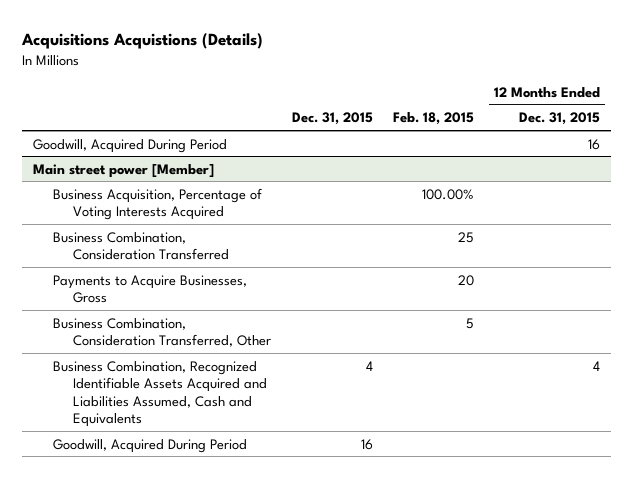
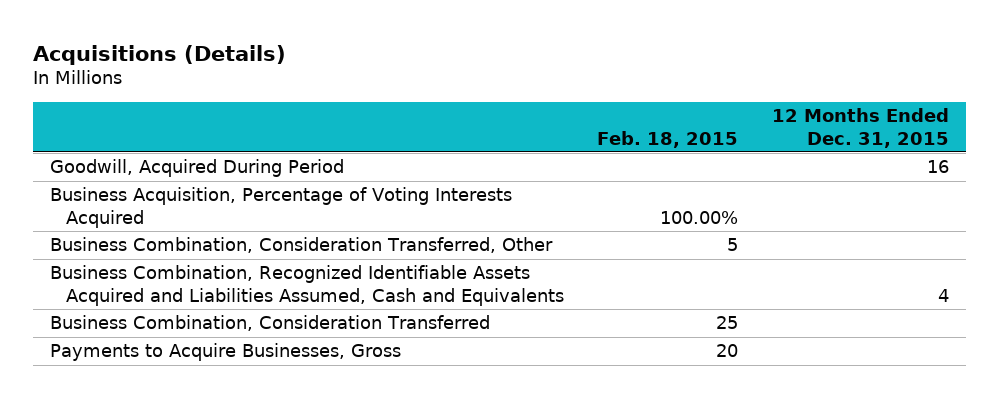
- Acquisitions Acquistions (Details)
+ Acquisitions (Details)
- | Dec. 31, 2015 | Feb. 18, 2015 | 12 Months Ended Dec. 31, 2015
+ | Feb. 18, 2015 | 12 Months Ended Dec. 31, 2015
- Main street power [Member]
- Business Acquisition, Percentage of Voting Interests Acquired | | 100.00% |
- Business Combination, Consideration Transferred | | 25 |
- Payments to Acquire Businesses, Gross | | 20 |
- Business Combination, Consideration Transferred, Other | | 5 |
- Business Combination, Recognized Identifiable Assets Acquired and Liabilities Assumed, Cash and Equivalents | 4 | | 4
- Goodwill, Acquired During Period | 16 | |
+ Business Acquisition, Percentage of Voting Interests Acquired | 100.00% |
+ Business Combination, Consideration Transferred, Other | 5 |
+ Business Combination, Recognized Identifiable Assets Acquired and Liabilities Assumed, Cash and Equivalents | | 4
+ Business Combination, Consideration Transferred | 25 |
+ Payments to Acquire Businesses, Gross | 20 |

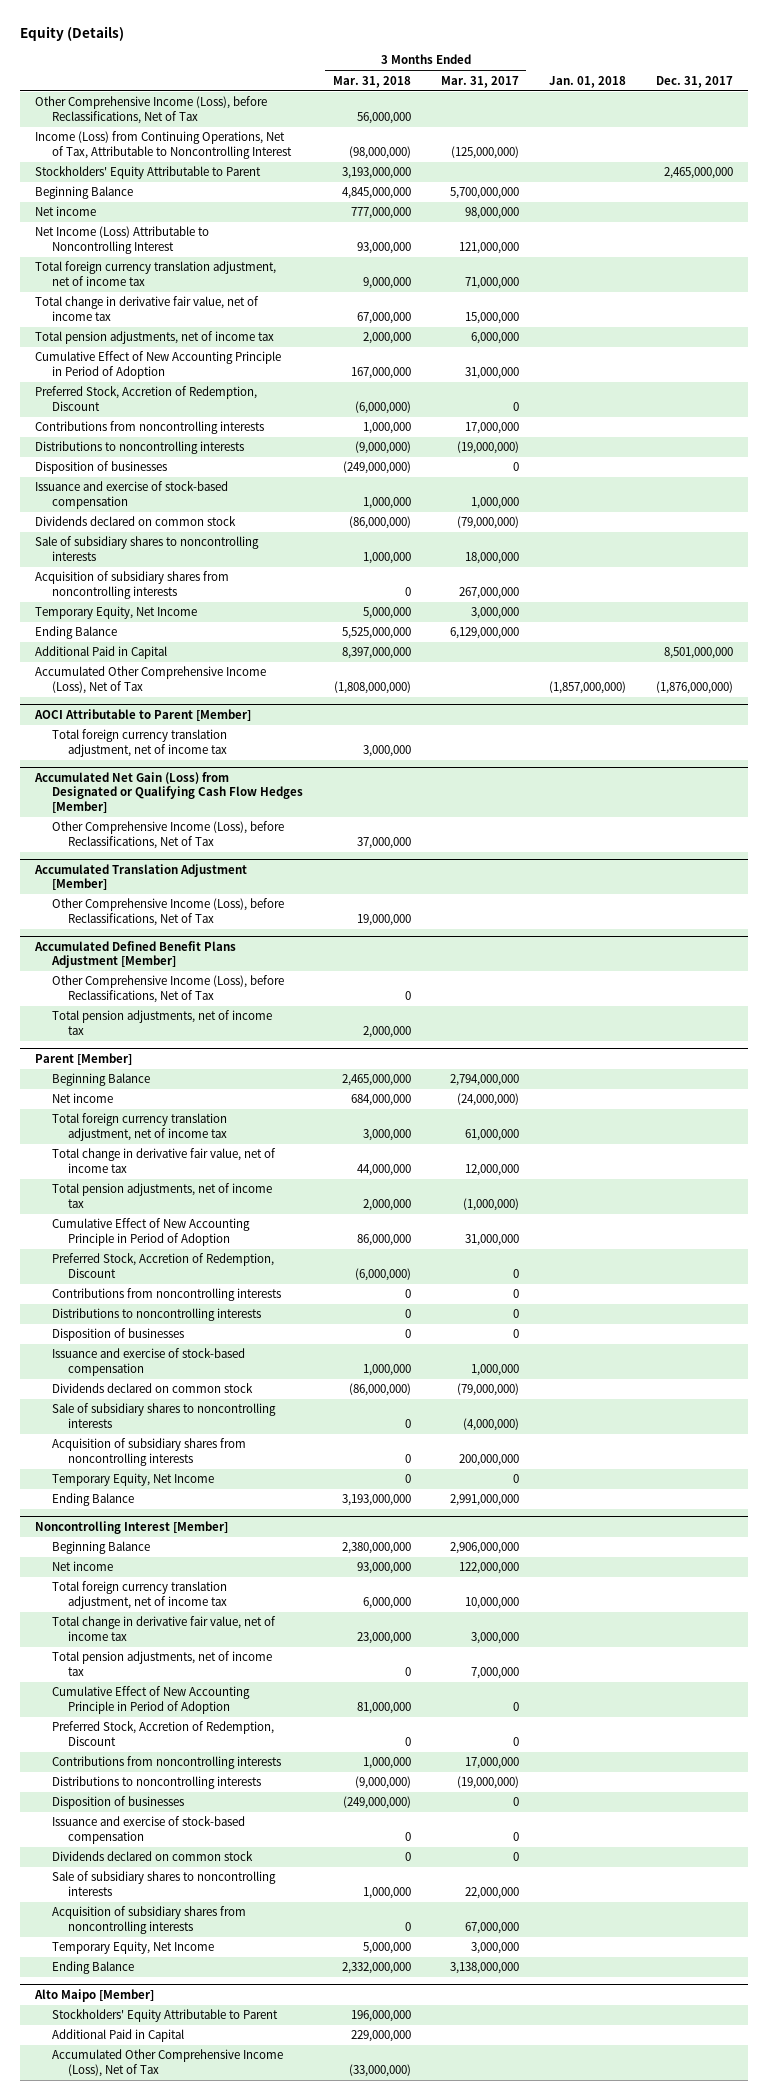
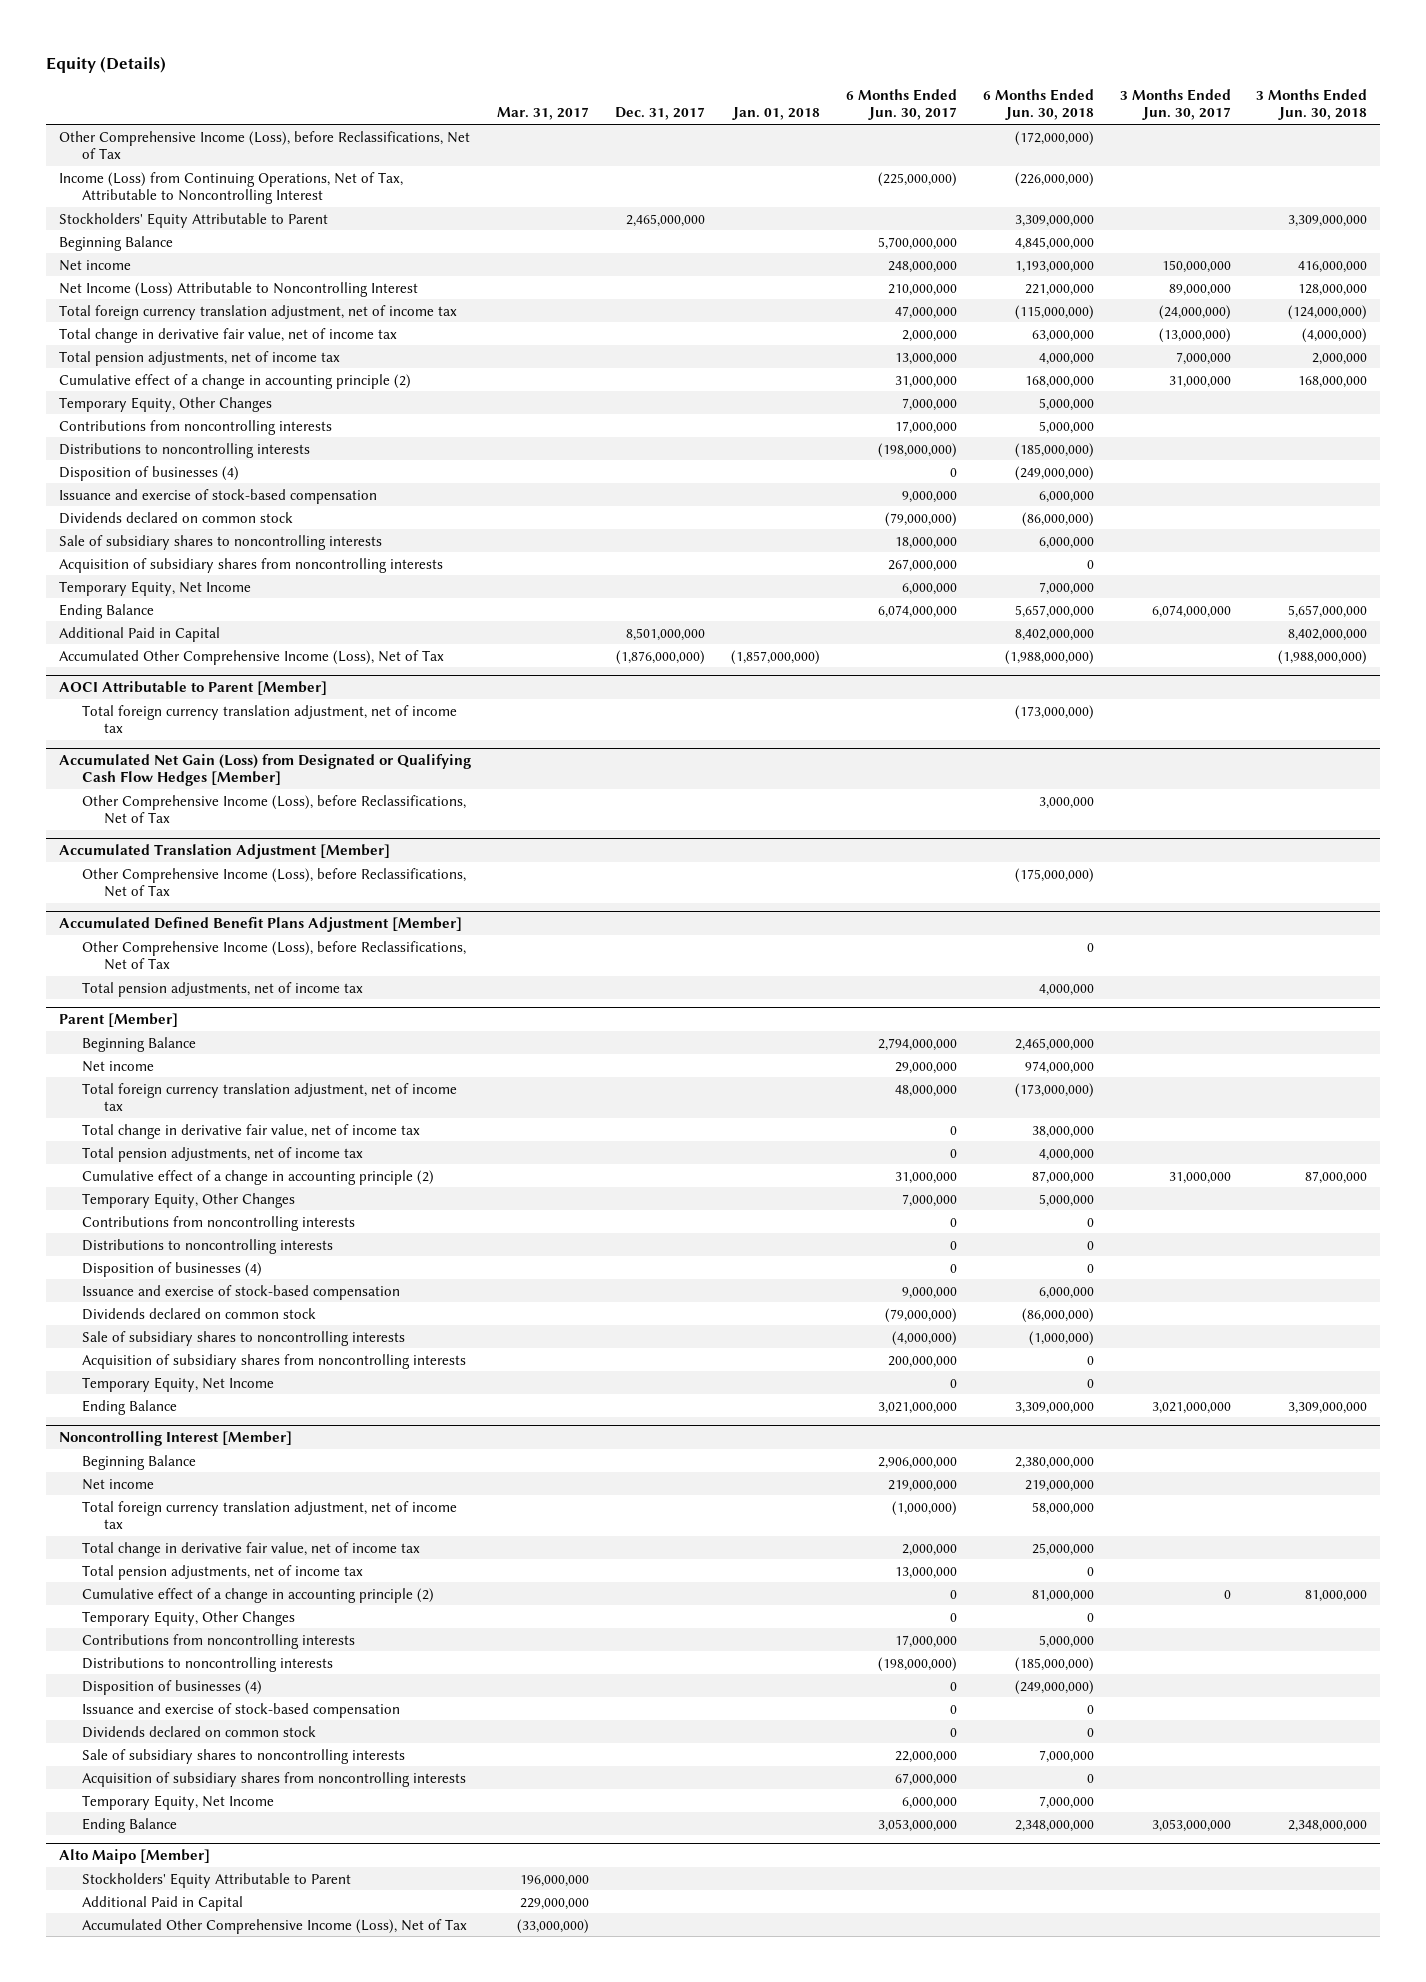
- | 3 Months Ended Mar. 31, 2018 | 3 Months Ended Mar. 31, 2017 | Jan. 01, 2018 | Dec. 31, 2017
+ | Mar. 31, 2017 | Dec. 31, 2017 | Jan. 01, 2018 | 6 Months Ended Jun. 30, 2017 | 6 Months Ended Jun. 30, 2018 | 3 Months Ended Jun. 30, 2017 | 3 Months Ended Jun. 30, 2018
- Cumulative Effect of New Accounting Principle in Period of Adoption | 167,000,000 | 31,000,000 | |
- Preferred Stock, Accretion of Redemption, Discount | (6,000,000) | 0 | |
+ Cumulative effect of a change in accounting principle (2) | | | | 31,000,000 | 168,000,000 | 31,000,000 | 168,000,000
+ Temporary Equity, Other Changes | | | | 7,000,000 | 5,000,000 | |
- Disposition of businesses | (249,000,000) | 0 | |
+ Disposition of businesses (4) | | | | 0 | (249,000,000) | |
@ Parent [Member]
- Cumulative Effect of New Accounting Principle in Period of Adoption | 86,000,000 | 31,000,000 | |
- Preferred Stock, Accretion of Redemption, Discount | (6,000,000) | 0 | |
+ Cumulative effect of a change in accounting principle (2) | | | | 31,000,000 | 87,000,000 | 31,000,000 | 87,000,000
+ Temporary Equity, Other Changes | | | | 7,000,000 | 5,000,000 | |
- Disposition of businesses | 0 | 0 | |
+ Disposition of businesses (4) | | | | 0 | 0 | |
@ Noncontrolling Interest [Member]
- Cumulative Effect of New Accounting Principle in Period of Adoption | 81,000,000 | 0 | |
- Preferred Stock, Accretion of Redemption, Discount | 0 | 0 | |
+ Cumulative effect of a change in accounting principle (2) | | | | 0 | 81,000,000 | 0 | 81,000,000
+ Temporary Equity, Other Changes | | | | 0 | 0 | |
- Disposition of businesses | (249,000,000) | 0 | |
+ Disposition of businesses (4) | | | | 0 | (249,000,000) | |

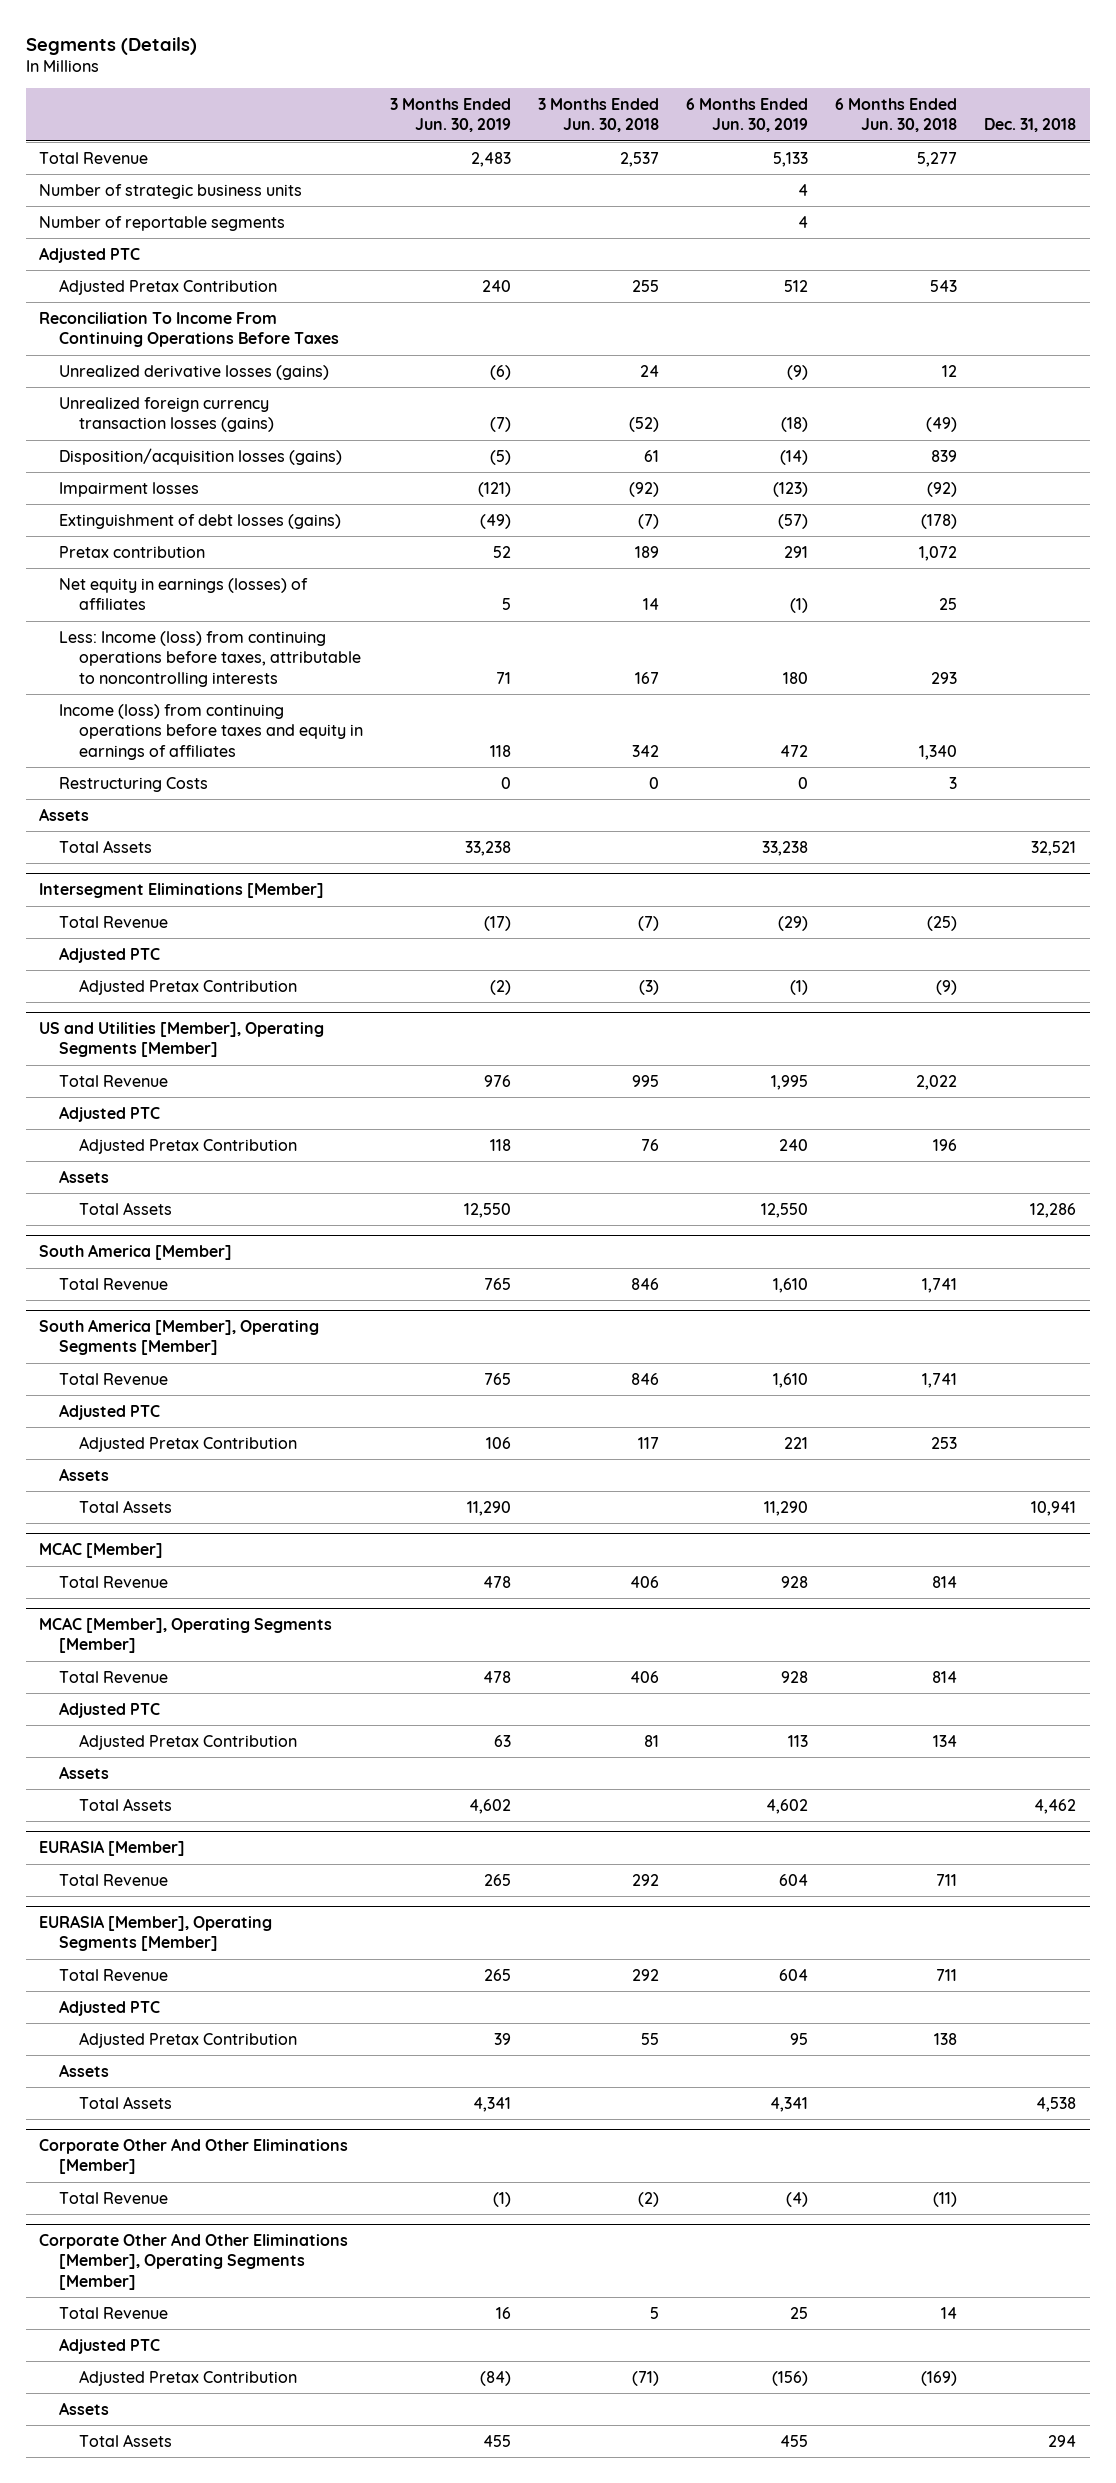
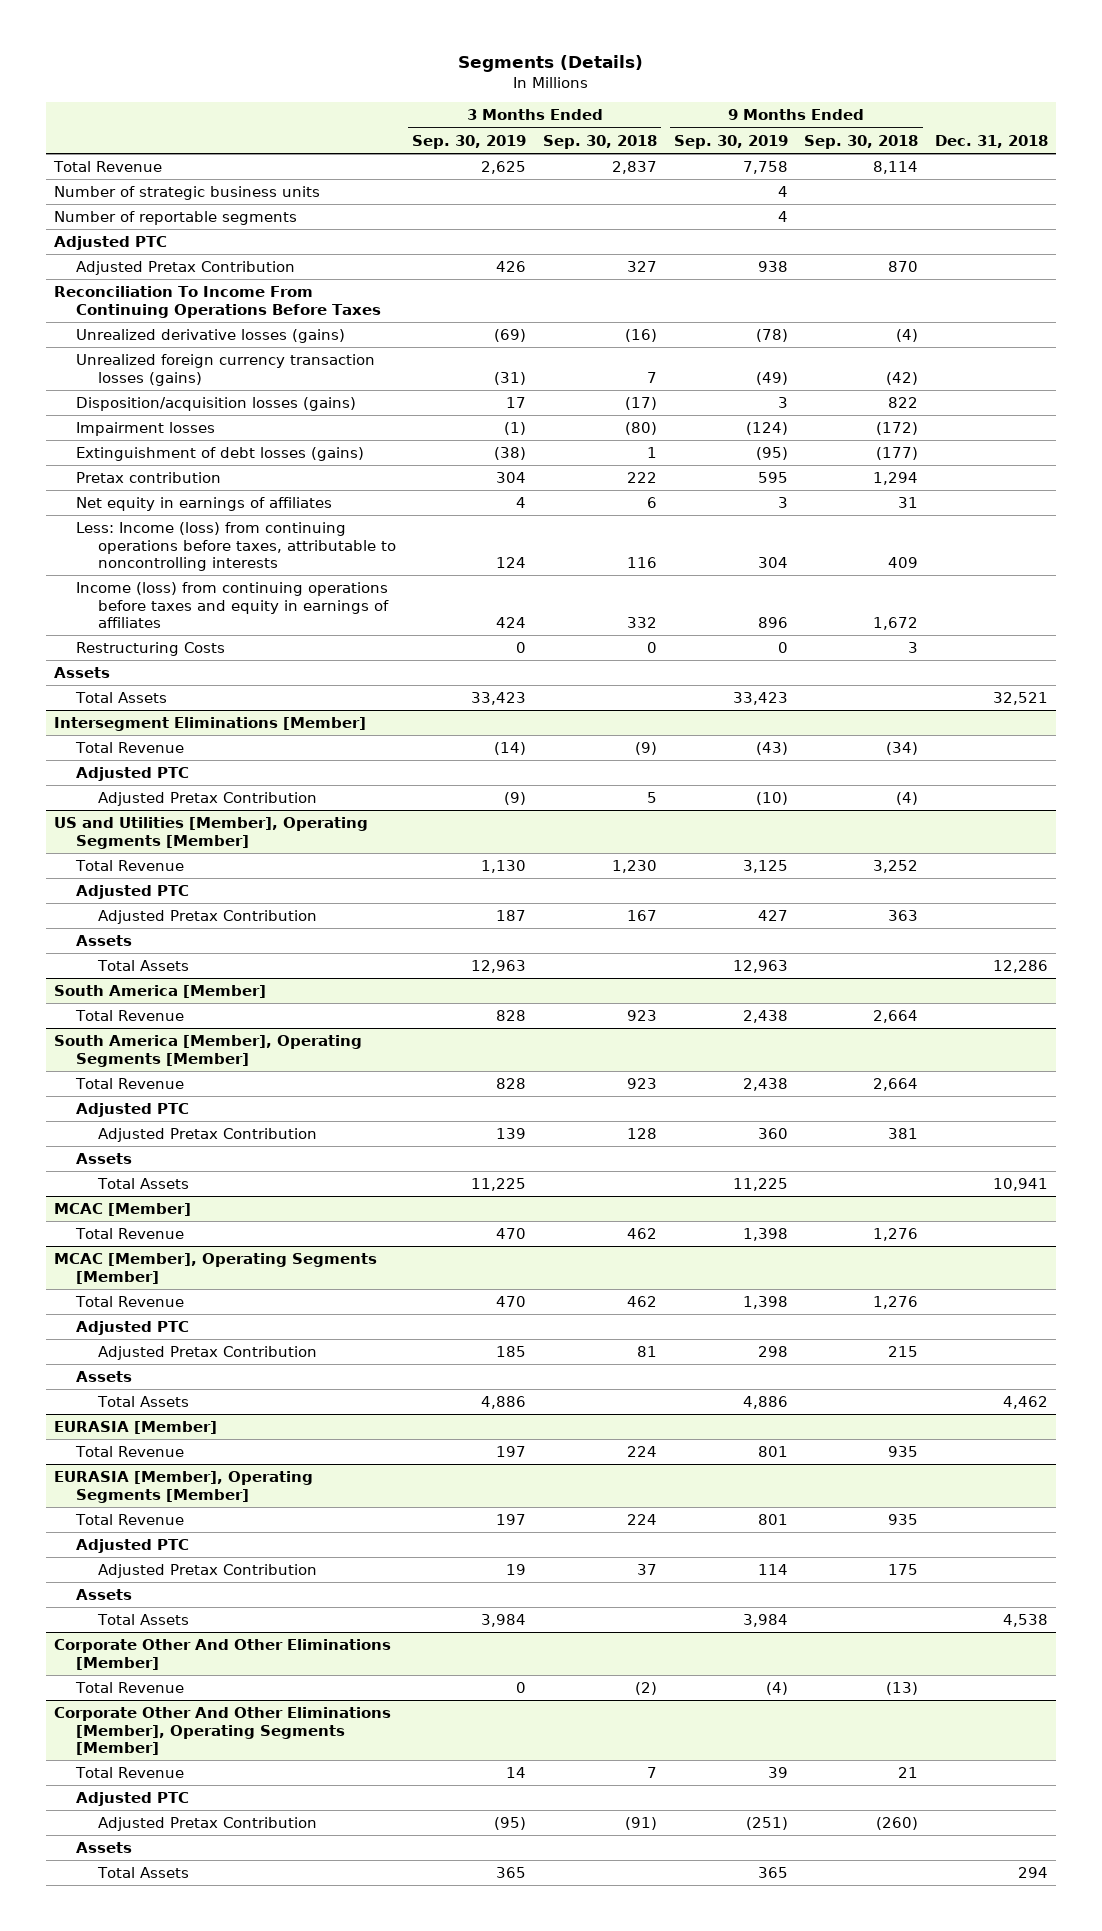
- | 3 Months Ended Jun. 30, 2019 | 3 Months Ended Jun. 30, 2018 | 6 Months Ended Jun. 30, 2019 | 6 Months Ended Jun. 30, 2018 | Dec. 31, 2018
+ | 3 Months Ended Sep. 30, 2019 | 3 Months Ended Sep. 30, 2018 | 9 Months Ended Sep. 30, 2019 | 9 Months Ended Sep. 30, 2018 | Dec. 31, 2018
- Net equity in earnings (losses) of affiliates | 5 | 14 | (1) | 25 |
+ Net equity in earnings of affiliates | 4 | 6 | 3 | 31 |

